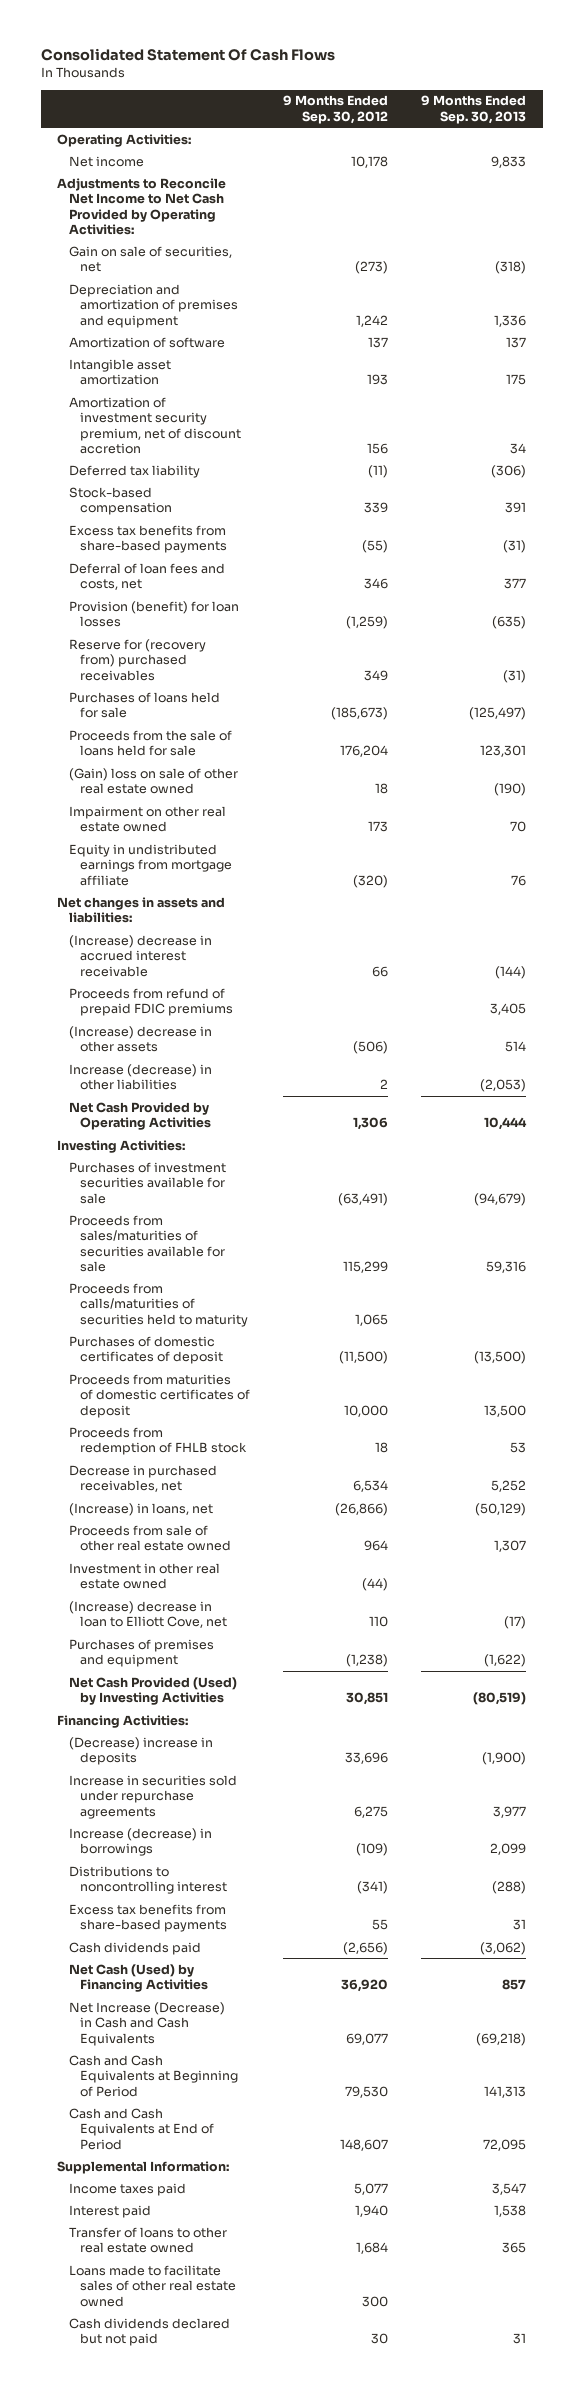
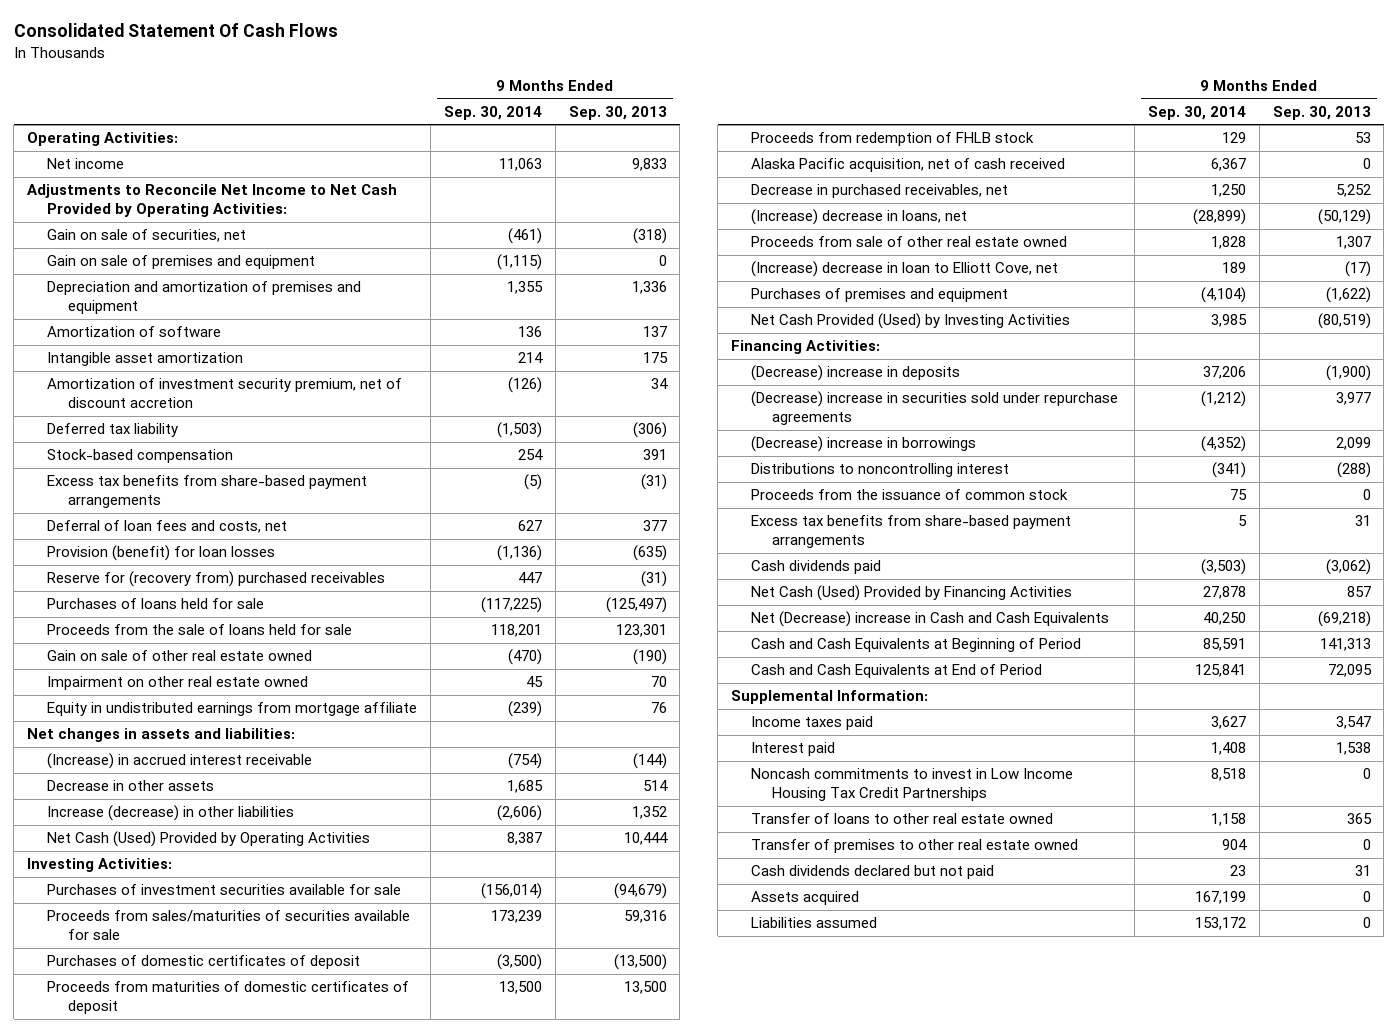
- | 9 Months Ended Sep. 30, 2012 | 9 Months Ended Sep. 30, 2013
+ | 9 Months Ended Sep. 30, 2014 | 9 Months Ended Sep. 30, 2013
+ Gain on sale of premises and equipment | (1,115) | 0
- Excess tax benefits from share-based payments | (55) | (31)
+ Excess tax benefits from share-based payment arrangements | (5) | (31)
- (Gain) loss on sale of other real estate owned | 18 | (190)
+ Gain on sale of other real estate owned | (470) | (190)
- (Increase) decrease in accrued interest receivable | 66 | (144)
- Proceeds from refund of prepaid FDIC premiums | | 3,405
- (Increase) decrease in other assets | (506) | 514
- Increase (decrease) in other liabilities | 2 | (2,053)
- Net Cash Provided by Operating Activities | 1,306 | 10,444
+ (Increase) in accrued interest receivable | (754) | (144)
+ Decrease in other assets | 1,685 | 514
+ Increase (decrease) in other liabilities | (2,606) | 1,352
+ Net Cash (Used) Provided by Operating Activities | 8,387 | 10,444
- Proceeds from calls/maturities of securities held to maturity | 1,065 |
+ Alaska Pacific acquisition, net of cash received | 6,367 | 0
- (Increase) in loans, net | (26,866) | (50,129)
+ (Increase) decrease in loans, net | (28,899) | (50,129)
- Investment in other real estate owned | (44) |
- Increase in securities sold under repurchase agreements | 6,275 | 3,977
- Increase (decrease) in borrowings | (109) | 2,099
+ (Decrease) increase in securities sold under repurchase agreements | (1,212) | 3,977
+ (Decrease) increase in borrowings | (4,352) | 2,099
- Excess tax benefits from share-based payments | 55 | 31
+ Proceeds from the issuance of common stock | 75 | 0
+ Excess tax benefits from share-based payment arrangements | 5 | 31
- Net Cash (Used) by Financing Activities | 36,920 | 857
- Net Increase (Decrease) in Cash and Cash Equivalents | 69,077 | (69,218)
+ Net Cash (Used) Provided by Financing Activities | 27,878 | 857
+ Net (Decrease) increase in Cash and Cash Equivalents | 40,250 | (69,218)
+ Noncash commitments to invest in Low Income Housing Tax Credit Partnerships | 8,518 | 0
- Loans made to facilitate sales of other real estate owned | 300 |
+ Transfer of premises to other real estate owned | 904 | 0
+ Assets acquired | 167,199 | 0
+ Liabilities assumed | 153,172 | 0

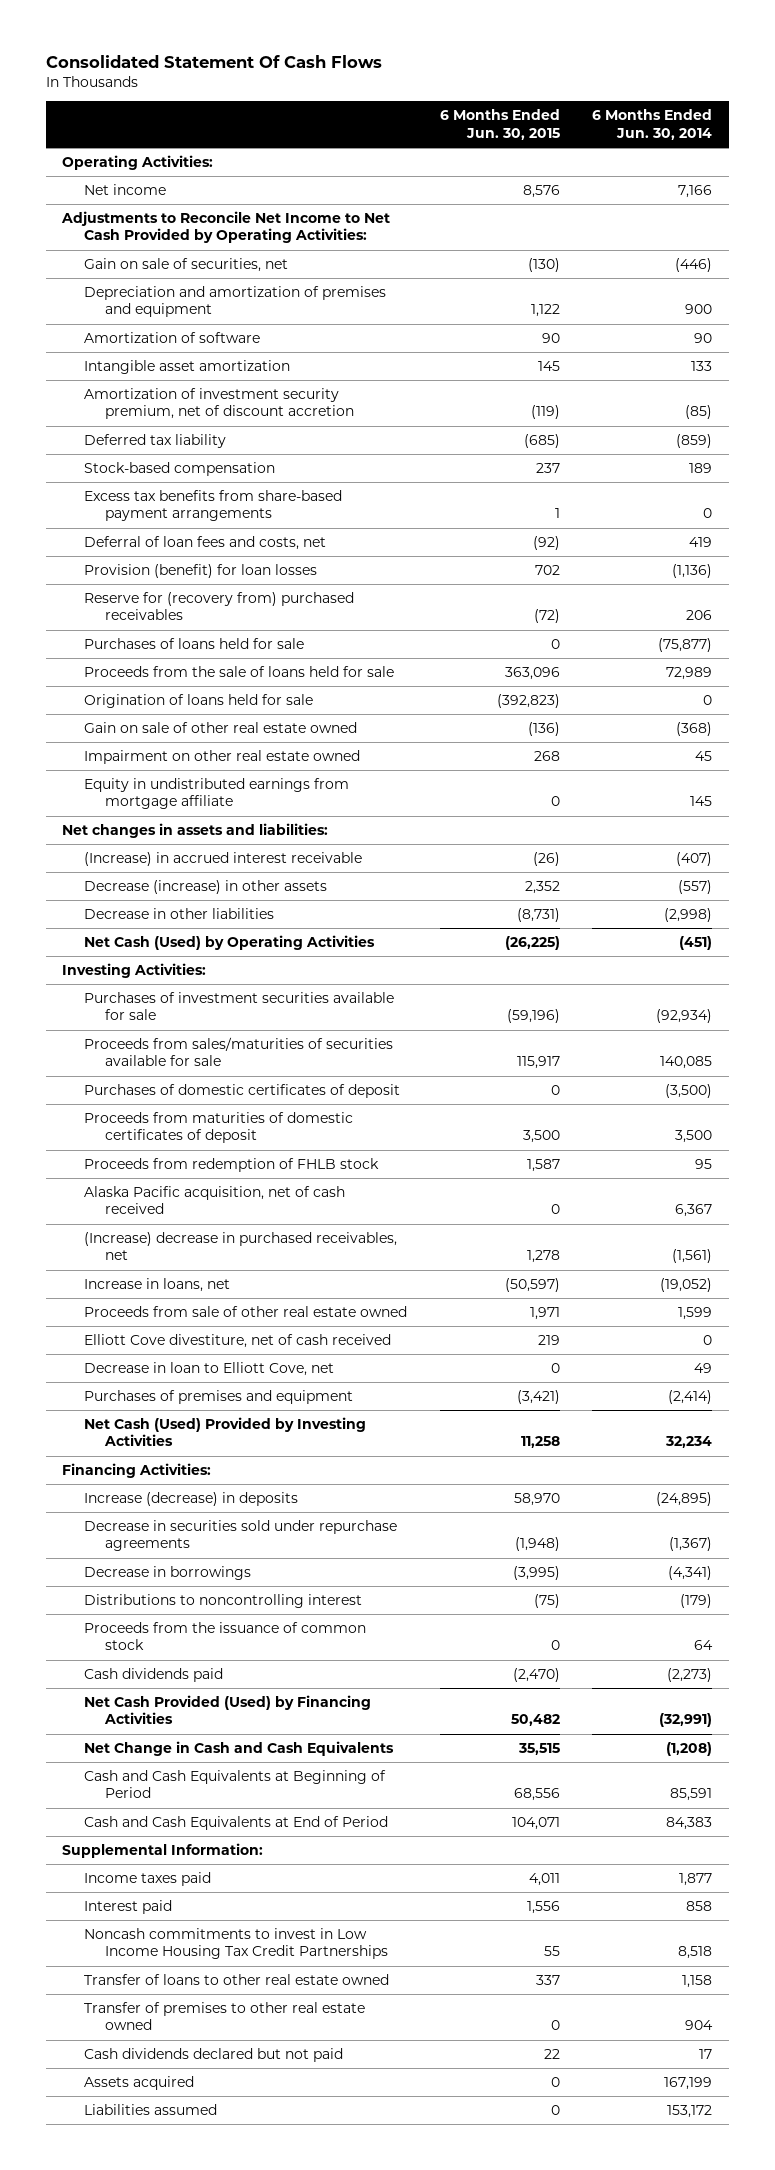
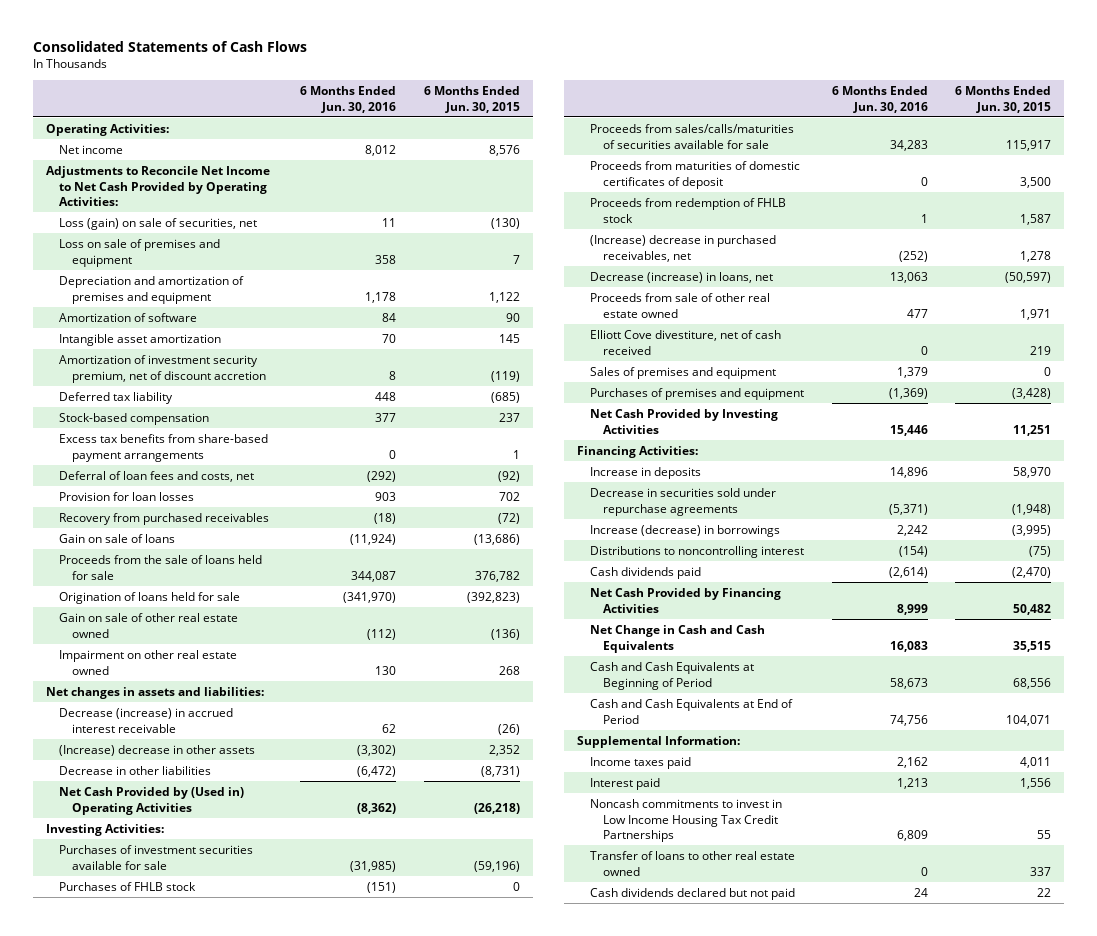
- Consolidated Statement Of Cash Flows
+ Consolidated Statements of Cash Flows
- | 6 Months Ended Jun. 30, 2015 | 6 Months Ended Jun. 30, 2014
+ | 6 Months Ended Jun. 30, 2016 | 6 Months Ended Jun. 30, 2015
- Gain on sale of securities, net | (130) | (446)
+ Loss (gain) on sale of securities, net | 11 | (130)
+ Loss on sale of premises and equipment | 358 | 7
- Provision (benefit) for loan losses | 702 | (1,136)
- Reserve for (recovery from) purchased receivables | (72) | 206
- Purchases of loans held for sale | 0 | (75,877)
- Proceeds from the sale of loans held for sale | 363,096 | 72,989
+ Provision for loan losses | 903 | 702
+ Recovery from purchased receivables | (18) | (72)
+ Gain on sale of loans | (11,924) | (13,686)
+ Proceeds from the sale of loans held for sale | 344,087 | 376,782
- Equity in undistributed earnings from mortgage affiliate | 0 | 145
- (Increase) in accrued interest receivable | (26) | (407)
- Decrease (increase) in other assets | 2,352 | (557)
+ Decrease (increase) in accrued interest receivable | 62 | (26)
+ (Increase) decrease in other assets | (3,302) | 2,352
- Net Cash (Used) by Operating Activities | (26,225) | (451)
+ Net Cash Provided by (Used in) Operating Activities | (8,362) | (26,218)
- Proceeds from sales/maturities of securities available for sale | 115,917 | 140,085
- Purchases of domestic certificates of deposit | 0 | (3,500)
+ Purchases of FHLB stock | (151) | 0
+ Proceeds from sales/calls/maturities of securities available for sale | 34,283 | 115,917
- Alaska Pacific acquisition, net of cash received | 0 | 6,367
- Increase in loans, net | (50,597) | (19,052)
+ Decrease (increase) in loans, net | 13,063 | (50,597)
- Decrease in loan to Elliott Cove, net | 0 | 49
- Purchases of premises and equipment | (3,421) | (2,414)
- Net Cash (Used) Provided by Investing Activities | 11,258 | 32,234
+ Sales of premises and equipment | 1,379 | 0
+ Purchases of premises and equipment | (1,369) | (3,428)
+ Net Cash Provided by Investing Activities | 15,446 | 11,251
- Increase (decrease) in deposits | 58,970 | (24,895)
+ Increase in deposits | 14,896 | 58,970
- Decrease in borrowings | (3,995) | (4,341)
+ Increase (decrease) in borrowings | 2,242 | (3,995)
- Proceeds from the issuance of common stock | 0 | 64
- Net Cash Provided (Used) by Financing Activities | 50,482 | (32,991)
+ Net Cash Provided by Financing Activities | 8,999 | 50,482
- Transfer of premises to other real estate owned | 0 | 904
- Assets acquired | 0 | 167,199
- Liabilities assumed | 0 | 153,172

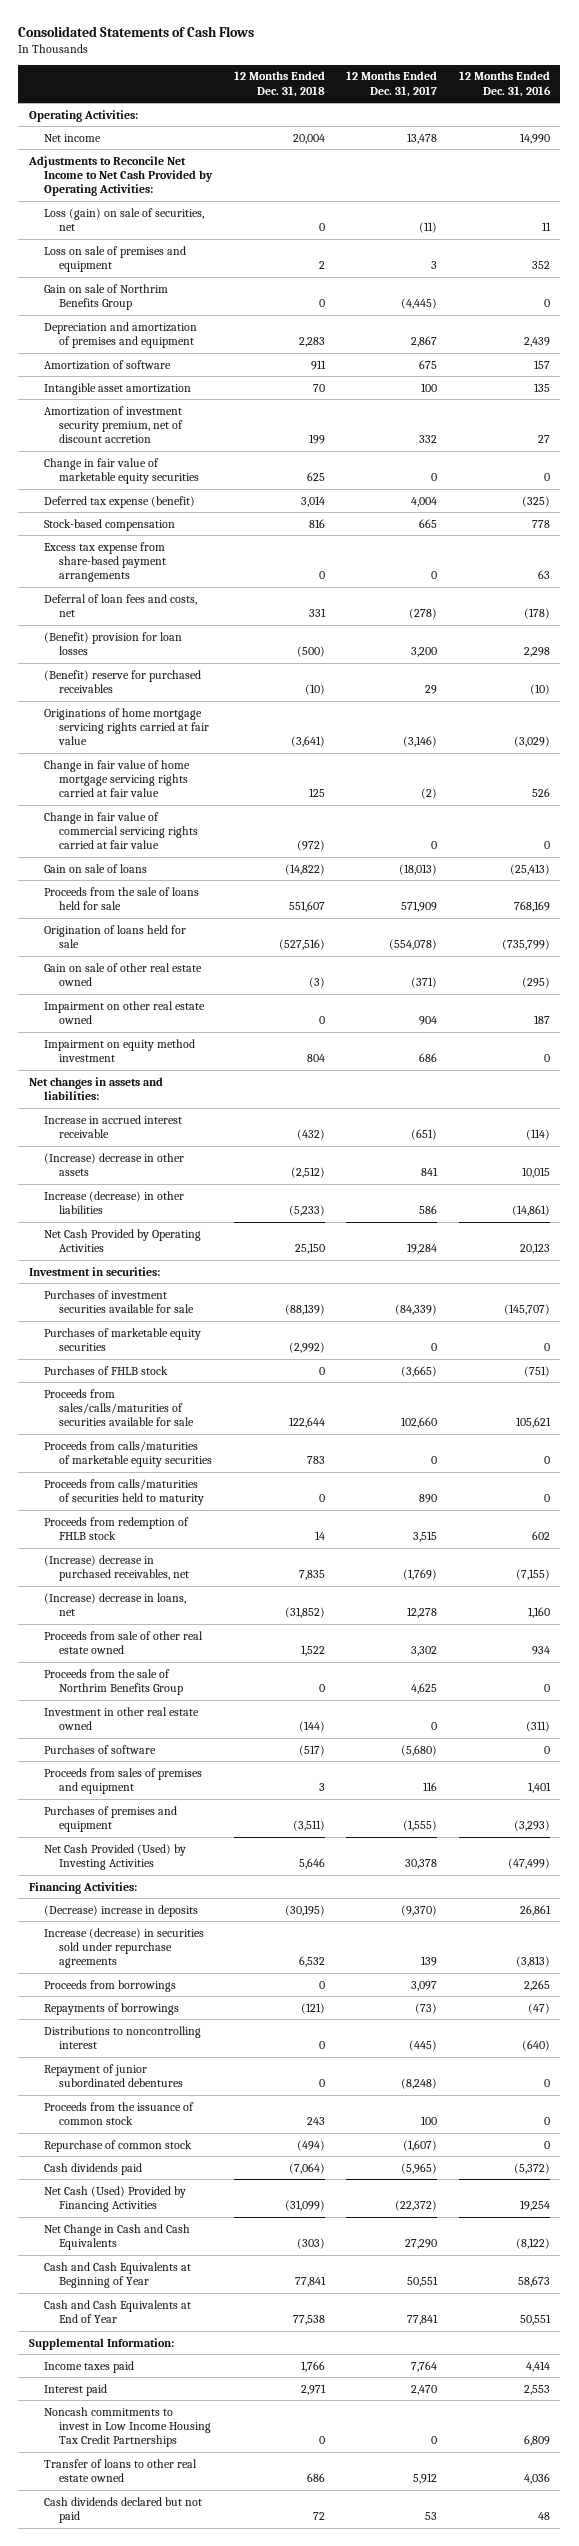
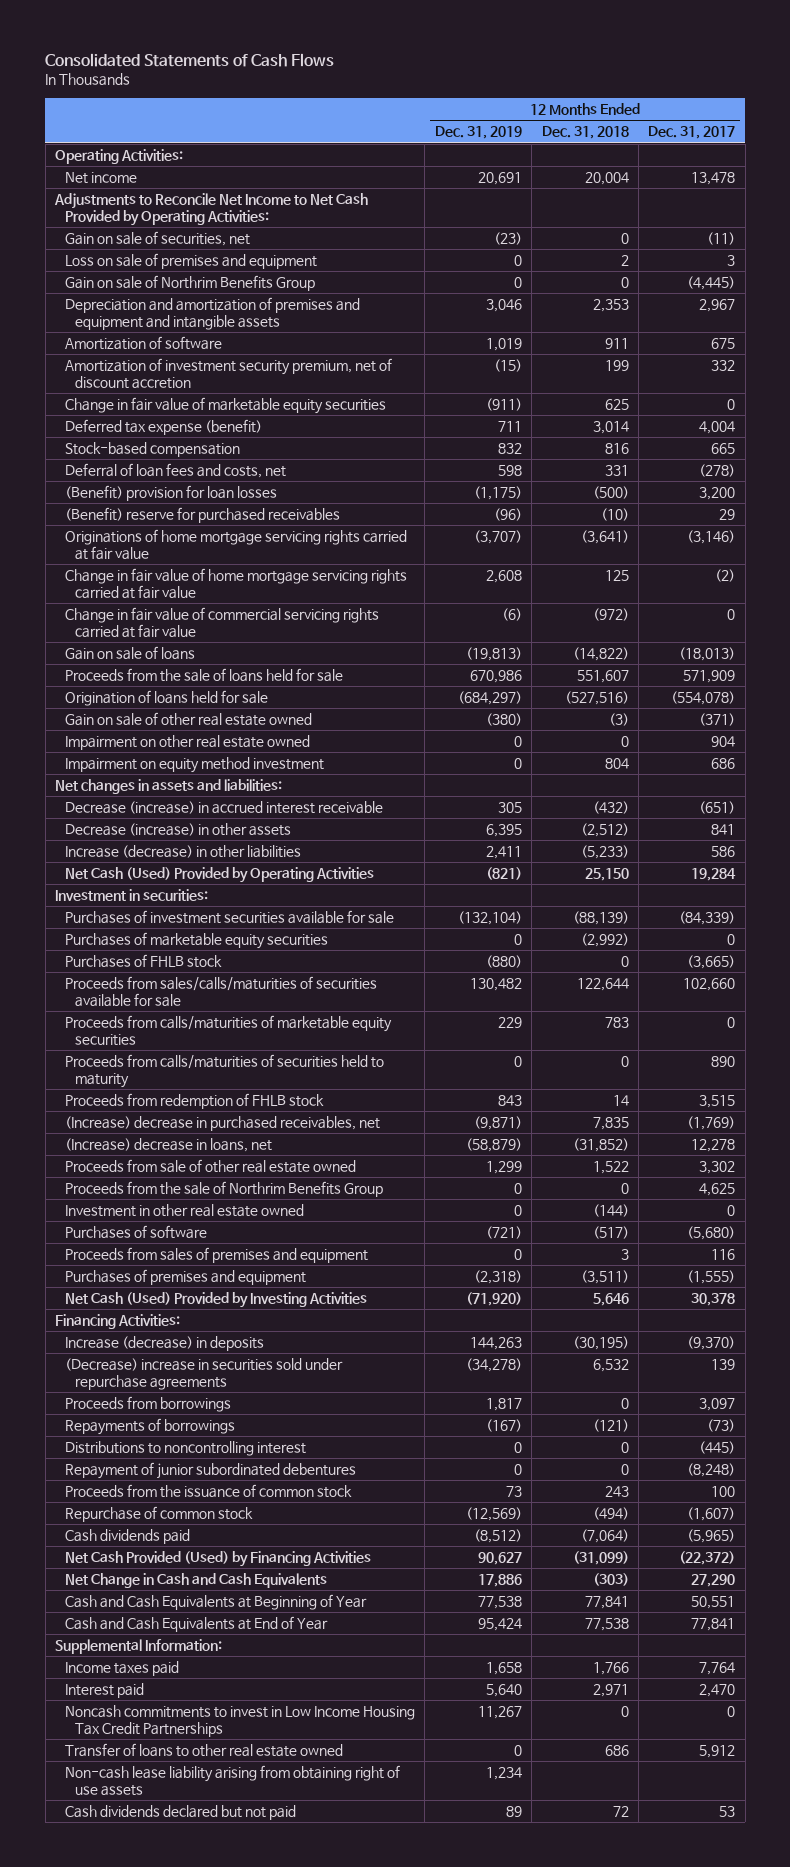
- | 12 Months Ended Dec. 31, 2018 | 12 Months Ended Dec. 31, 2017 | 12 Months Ended Dec. 31, 2016
+ | 12 Months Ended Dec. 31, 2019 | 12 Months Ended Dec. 31, 2018 | 12 Months Ended Dec. 31, 2017
- Loss (gain) on sale of securities, net | 0 | (11) | 11
+ Gain on sale of securities, net | (23) | 0 | (11)
- Depreciation and amortization of premises and equipment | 2,283 | 2,867 | 2,439
+ Depreciation and amortization of premises and equipment and intangible assets | 3,046 | 2,353 | 2,967
- Intangible asset amortization | 70 | 100 | 135
- Excess tax expense from share-based payment arrangements | 0 | 0 | 63
- Increase in accrued interest receivable | (432) | (651) | (114)
- (Increase) decrease in other assets | (2,512) | 841 | 10,015
+ Decrease (increase) in accrued interest receivable | 305 | (432) | (651)
+ Decrease (increase) in other assets | 6,395 | (2,512) | 841
- Net Cash Provided by Operating Activities | 25,150 | 19,284 | 20,123
+ Net Cash (Used) Provided by Operating Activities | (821) | 25,150 | 19,284
- Net Cash Provided (Used) by Investing Activities | 5,646 | 30,378 | (47,499)
+ Net Cash (Used) Provided by Investing Activities | (71,920) | 5,646 | 30,378
- (Decrease) increase in deposits | (30,195) | (9,370) | 26,861
- Increase (decrease) in securities sold under repurchase agreements | 6,532 | 139 | (3,813)
+ Increase (decrease) in deposits | 144,263 | (30,195) | (9,370)
+ (Decrease) increase in securities sold under repurchase agreements | (34,278) | 6,532 | 139
- Net Cash (Used) Provided by Financing Activities | (31,099) | (22,372) | 19,254
+ Net Cash Provided (Used) by Financing Activities | 90,627 | (31,099) | (22,372)
+ Non-cash lease liability arising from obtaining right of use assets | 1,234 | |

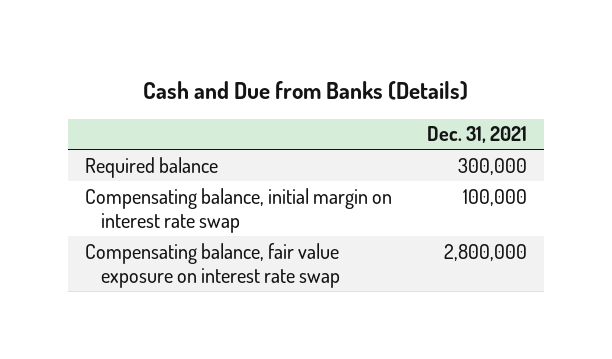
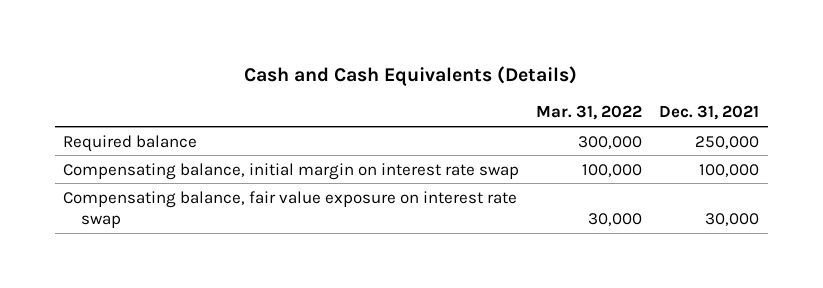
- Cash and Due from Banks (Details)
+ Cash and Cash Equivalents (Details)
- | Dec. 31, 2021
+ | Mar. 31, 2022 | Dec. 31, 2021
- Required balance | 300,000
+ Required balance | 300,000 | 250,000
- Compensating balance, fair value exposure on interest rate swap | 2,800,000
+ Compensating balance, fair value exposure on interest rate swap | 30,000 | 30,000

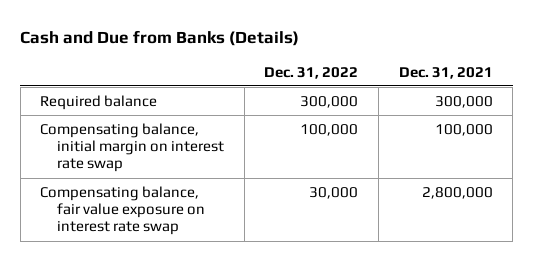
- Cash and Cash Equivalents (Details)
+ Cash and Due from Banks (Details)
- | Mar. 31, 2022 | Dec. 31, 2021
+ | Dec. 31, 2022 | Dec. 31, 2021
- Required balance | 300,000 | 250,000
+ Required balance | 300,000 | 300,000
- Compensating balance, fair value exposure on interest rate swap | 30,000 | 30,000
+ Compensating balance, fair value exposure on interest rate swap | 30,000 | 2,800,000

